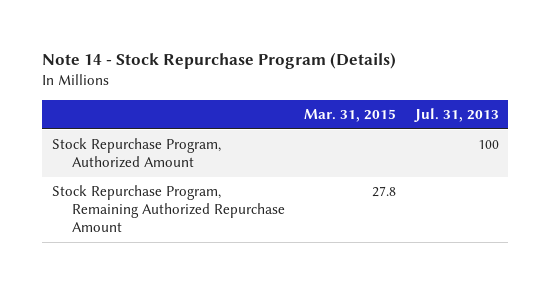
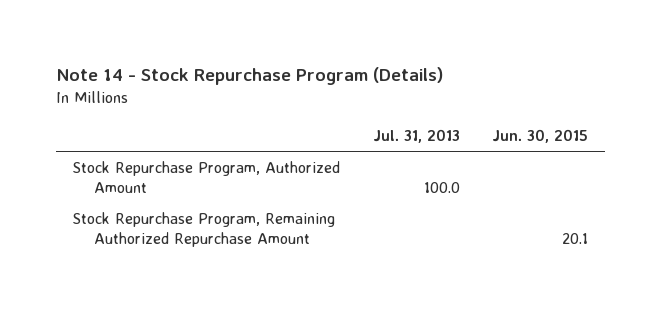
- | Mar. 31, 2015 | Jul. 31, 2013
+ | Jul. 31, 2013 | Jun. 30, 2015
- Stock Repurchase Program, Authorized Amount | | 100
+ Stock Repurchase Program, Authorized Amount | 100.0 |

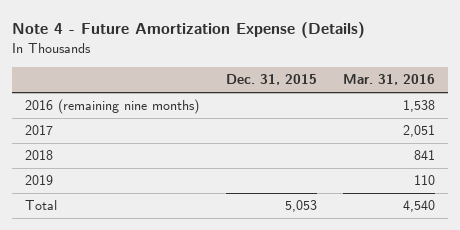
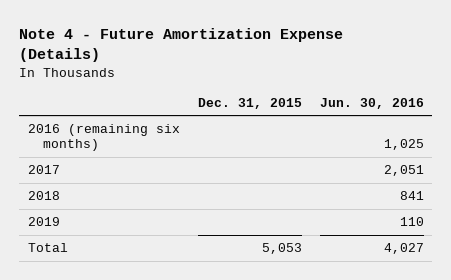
- | Dec. 31, 2015 | Mar. 31, 2016
+ | Dec. 31, 2015 | Jun. 30, 2016
- 2016 (remaining nine months) | | 1,538
+ 2016 (remaining six months) | | 1,025

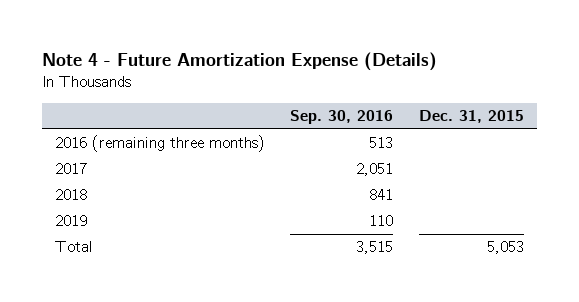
- | Dec. 31, 2015 | Jun. 30, 2016
+ | Sep. 30, 2016 | Dec. 31, 2015
- 2016 (remaining six months) | | 1,025
+ 2016 (remaining three months) | 513 |

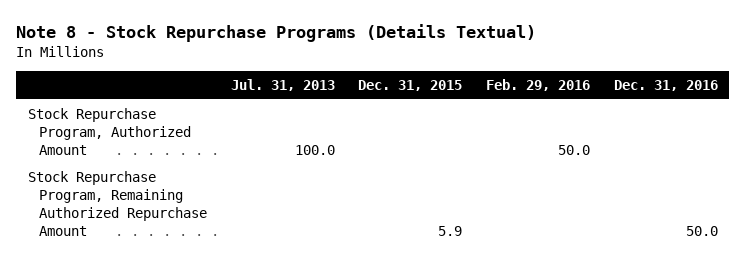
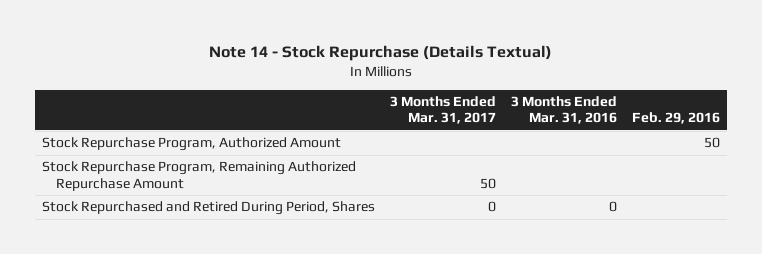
- Note 8 - Stock Repurchase Programs (Details Textual)
+ Note 14 - Stock Repurchase (Details Textual)
- | Jul. 31, 2013 | Dec. 31, 2015 | Feb. 29, 2016 | Dec. 31, 2016
+ | 3 Months Ended Mar. 31, 2017 | 3 Months Ended Mar. 31, 2016 | Feb. 29, 2016
- Stock Repurchase Program, Authorized Amount | 100.0 | | 50.0 |
+ Stock Repurchase Program, Authorized Amount | | | 50
+ Stock Repurchased and Retired During Period, Shares | 0 | 0 |

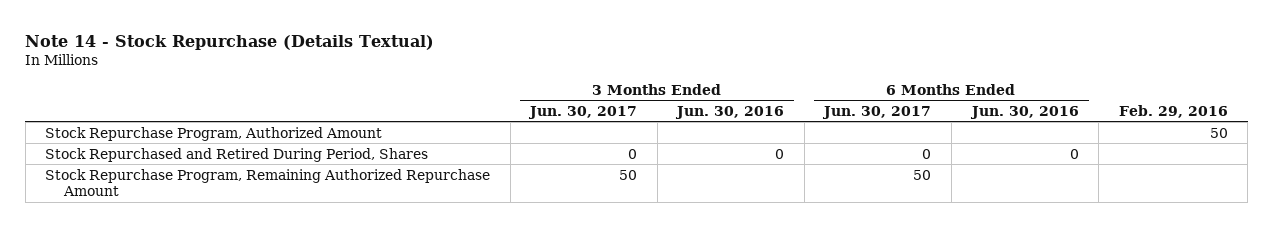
- | 3 Months Ended Mar. 31, 2017 | 3 Months Ended Mar. 31, 2016 | Feb. 29, 2016
+ | 3 Months Ended Jun. 30, 2017 | 3 Months Ended Jun. 30, 2016 | 6 Months Ended Jun. 30, 2017 | 6 Months Ended Jun. 30, 2016 | Feb. 29, 2016
moved down: Stock Repurchase Program, Remaining Authorized Repurchase Amount | 50 | | 50 | |

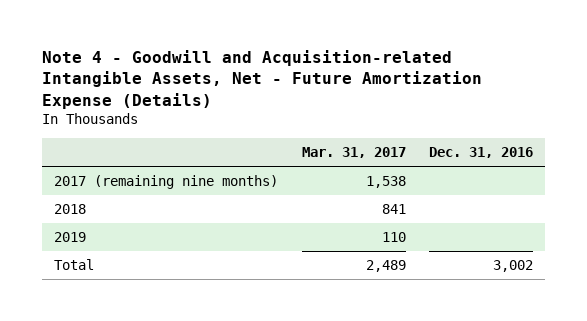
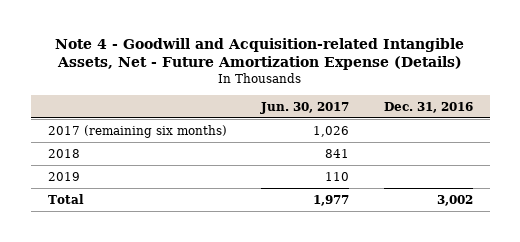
- | Mar. 31, 2017 | Dec. 31, 2016
+ | Jun. 30, 2017 | Dec. 31, 2016
- 2017 (remaining nine months) | 1,538 |
+ 2017 (remaining six months) | 1,026 |

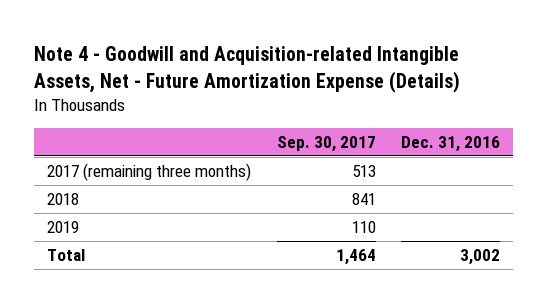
- | Jun. 30, 2017 | Dec. 31, 2016
+ | Sep. 30, 2017 | Dec. 31, 2016
- 2017 (remaining six months) | 1,026 |
+ 2017 (remaining three months) | 513 |

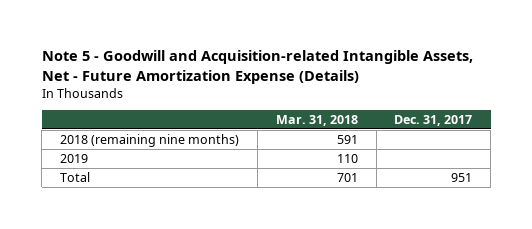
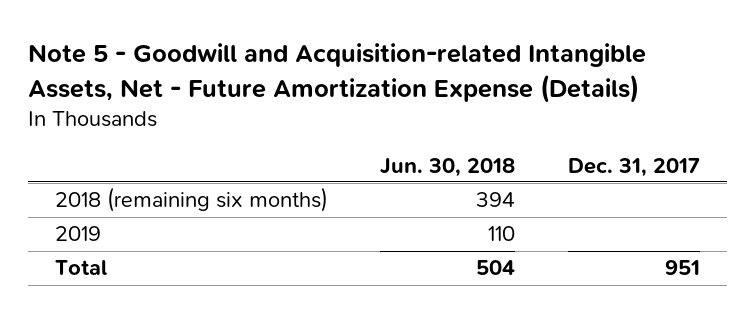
- | Mar. 31, 2018 | Dec. 31, 2017
+ | Jun. 30, 2018 | Dec. 31, 2017
- 2018 (remaining nine months) | 591 |
+ 2018 (remaining six months) | 394 |

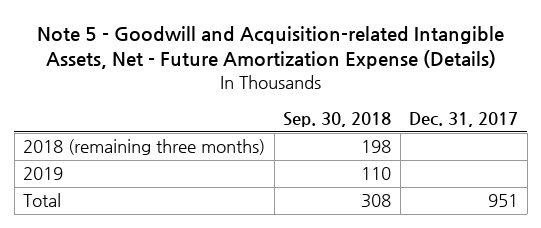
- | Jun. 30, 2018 | Dec. 31, 2017
+ | Sep. 30, 2018 | Dec. 31, 2017
- 2018 (remaining six months) | 394 |
+ 2018 (remaining three months) | 198 |

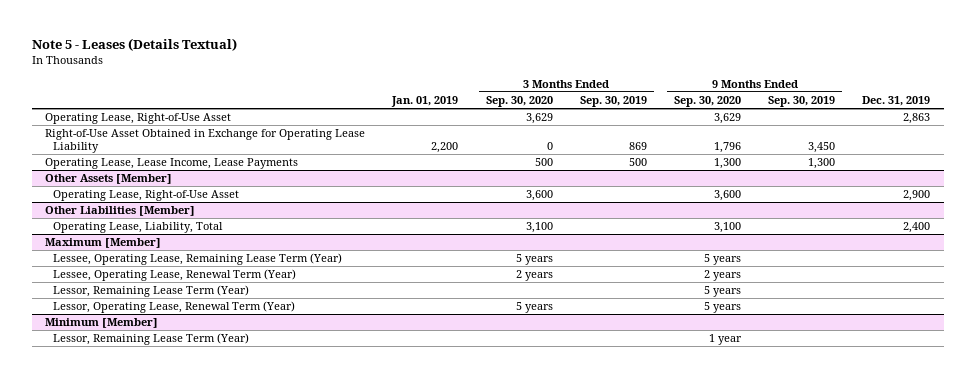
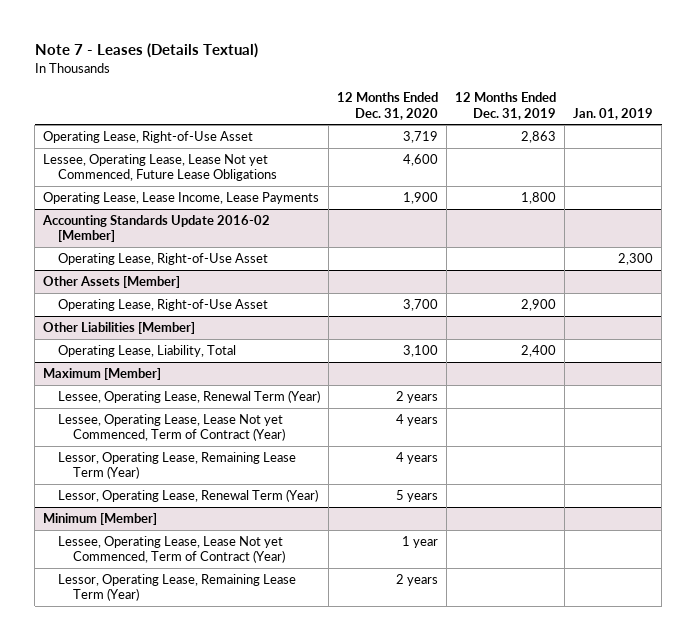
- Note 5 - Leases (Details Textual)
+ Note 7 - Leases (Details Textual)
- | Jan. 01, 2019 | 3 Months Ended Sep. 30, 2020 | 3 Months Ended Sep. 30, 2019 | 9 Months Ended Sep. 30, 2020 | 9 Months Ended Sep. 30, 2019 | Dec. 31, 2019
+ | 12 Months Ended Dec. 31, 2020 | 12 Months Ended Dec. 31, 2019 | Jan. 01, 2019
- Right-of-Use Asset Obtained in Exchange for Operating Lease Liability | 2,200 | 0 | 869 | 1,796 | 3,450 |
+ Lessee, Operating Lease, Lease Not yet Commenced, Future Lease Obligations | 4,600 | |
+ Accounting Standards Update 2016-02 [Member]
+ Operating Lease, Right-of-Use Asset | | | 2,300
@ Maximum [Member]
- Lessee, Operating Lease, Remaining Lease Term (Year) | | 5 years | | 5 years | |
- Lessor, Remaining Lease Term (Year) | | | | 5 years | |
+ Lessee, Operating Lease, Lease Not yet Commenced, Term of Contract (Year) | 4 years | |
+ Lessor, Operating Lease, Remaining Lease Term (Year) | 4 years | |
@ Minimum [Member]
- Lessor, Remaining Lease Term (Year) | | | | 1 year | |
+ Lessee, Operating Lease, Lease Not yet Commenced, Term of Contract (Year) | 1 year | |
+ Lessor, Operating Lease, Remaining Lease Term (Year) | 2 years | |

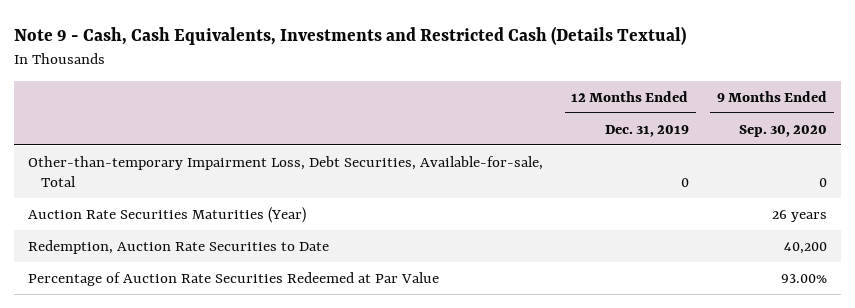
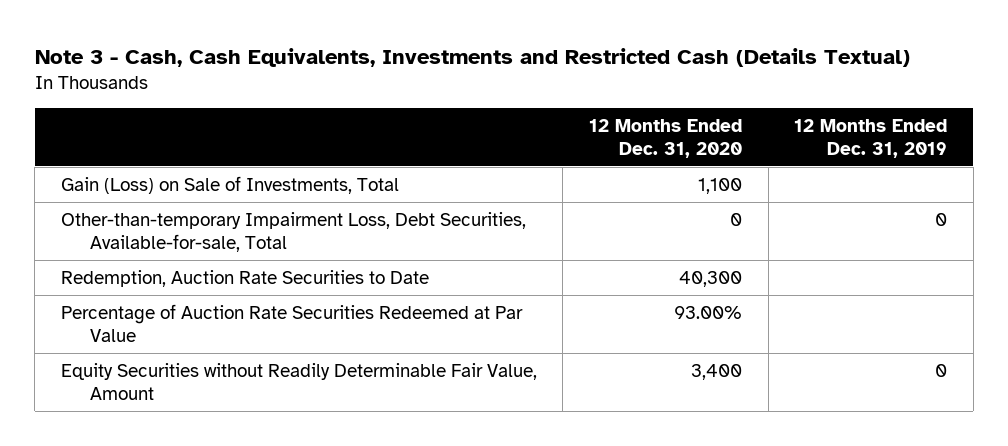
- Note 9 - Cash, Cash Equivalents, Investments and Restricted Cash (Details Textual)
+ Note 3 - Cash, Cash Equivalents, Investments and Restricted Cash (Details Textual)
- | 12 Months Ended Dec. 31, 2019 | 9 Months Ended Sep. 30, 2020
+ | 12 Months Ended Dec. 31, 2020 | 12 Months Ended Dec. 31, 2019
+ Gain (Loss) on Sale of Investments, Total | 1,100 |
- Auction Rate Securities Maturities (Year) | | 26 years
+ Equity Securities without Readily Determinable Fair Value, Amount | 3,400 | 0

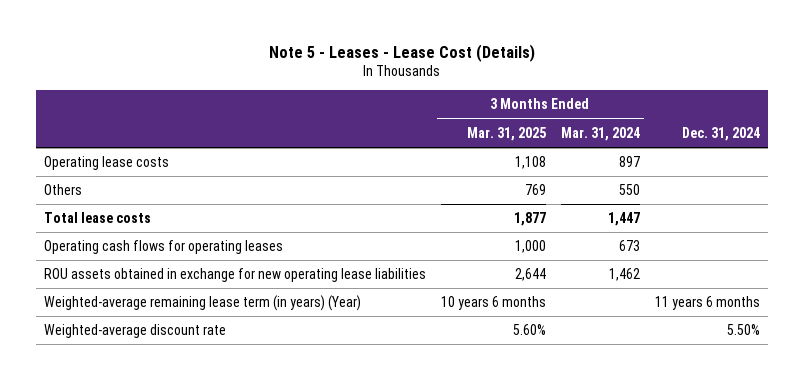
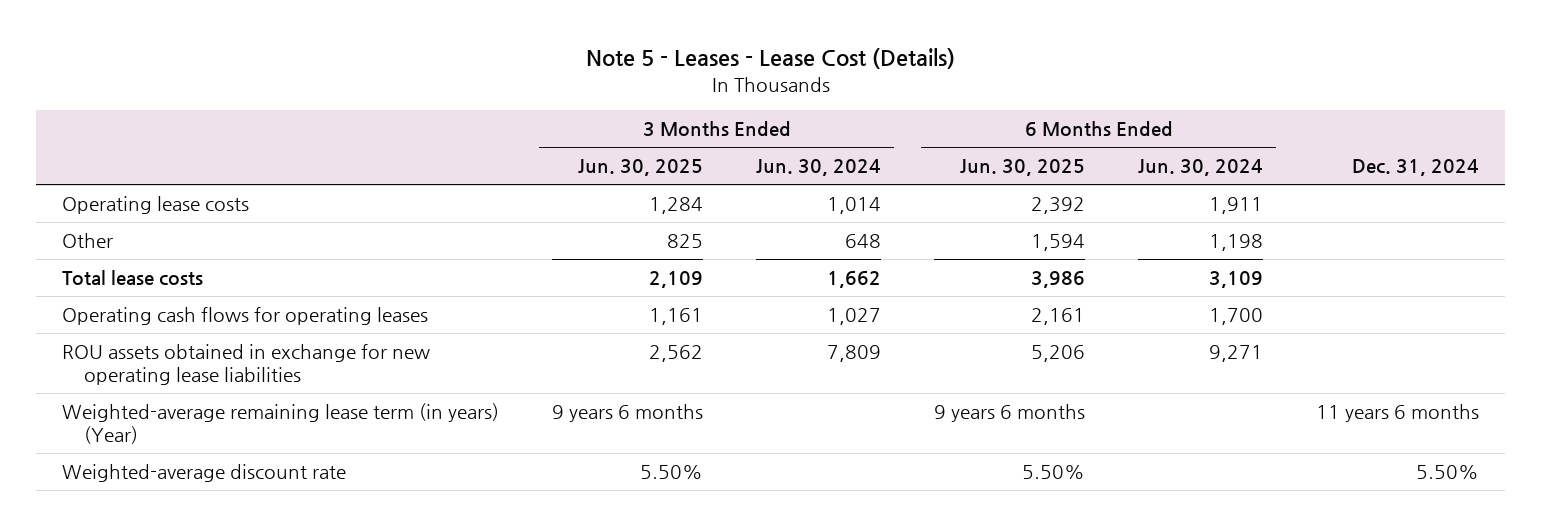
- | 3 Months Ended Mar. 31, 2025 | 3 Months Ended Mar. 31, 2024 | Dec. 31, 2024
+ | 3 Months Ended Jun. 30, 2025 | 3 Months Ended Jun. 30, 2024 | 6 Months Ended Jun. 30, 2025 | 6 Months Ended Jun. 30, 2024 | Dec. 31, 2024
- Others | 769 | 550 |
+ Other | 825 | 648 | 1,594 | 1,198 |

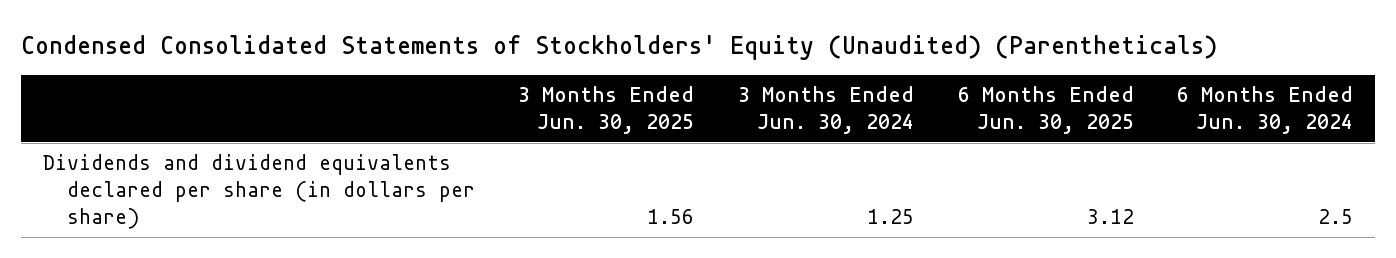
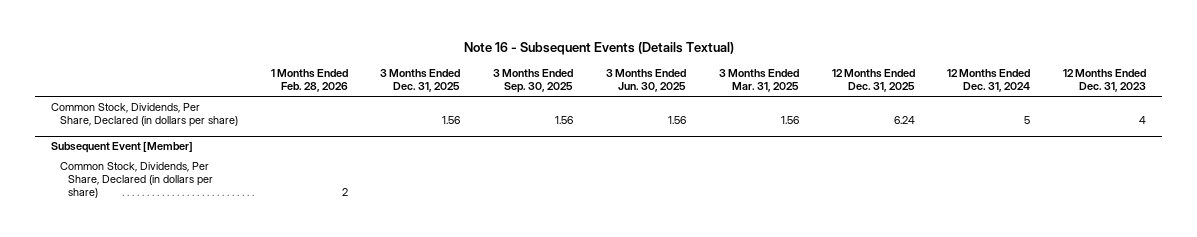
- Condensed Consolidated Statements of Stockholders' Equity (Unaudited) (Parentheticals)
+ Note 16 - Subsequent Events (Details Textual)
- | 3 Months Ended Jun. 30, 2025 | 3 Months Ended Jun. 30, 2024 | 6 Months Ended Jun. 30, 2025 | 6 Months Ended Jun. 30, 2024
+ | 1 Months Ended Feb. 28, 2026 | 3 Months Ended Dec. 31, 2025 | 3 Months Ended Sep. 30, 2025 | 3 Months Ended Jun. 30, 2025 | 3 Months Ended Mar. 31, 2025 | 12 Months Ended Dec. 31, 2025 | 12 Months Ended Dec. 31, 2024 | 12 Months Ended Dec. 31, 2023
- Dividends and dividend equivalents declared per share (in dollars per share) | 1.56 | 1.25 | 3.12 | 2.5
+ Common Stock, Dividends, Per Share, Declared (in dollars per share) | | 1.56 | 1.56 | 1.56 | 1.56 | 6.24 | 5 | 4
+ Subsequent Event [Member]
+ Common Stock, Dividends, Per Share, Declared (in dollars per share) | 2 | | | | | | |

